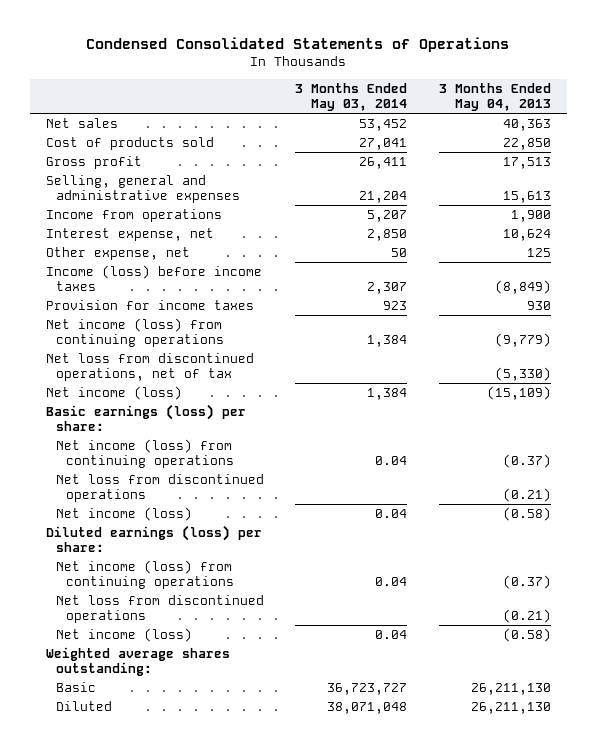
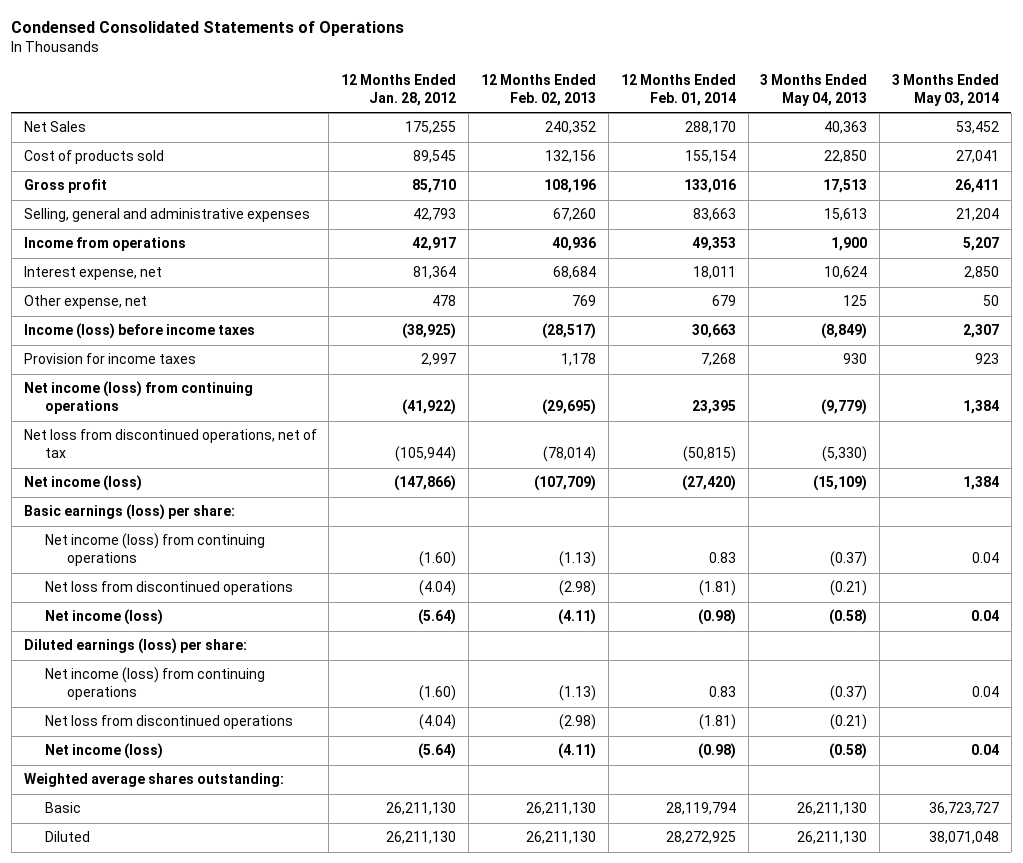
- | 3 Months Ended May 03, 2014 | 3 Months Ended May 04, 2013
+ | 12 Months Ended Jan. 28, 2012 | 12 Months Ended Feb. 02, 2013 | 12 Months Ended Feb. 01, 2014 | 3 Months Ended May 04, 2013 | 3 Months Ended May 03, 2014
- Net sales | 53,452 | 40,363
+ Net Sales | 175,255 | 240,352 | 288,170 | 40,363 | 53,452

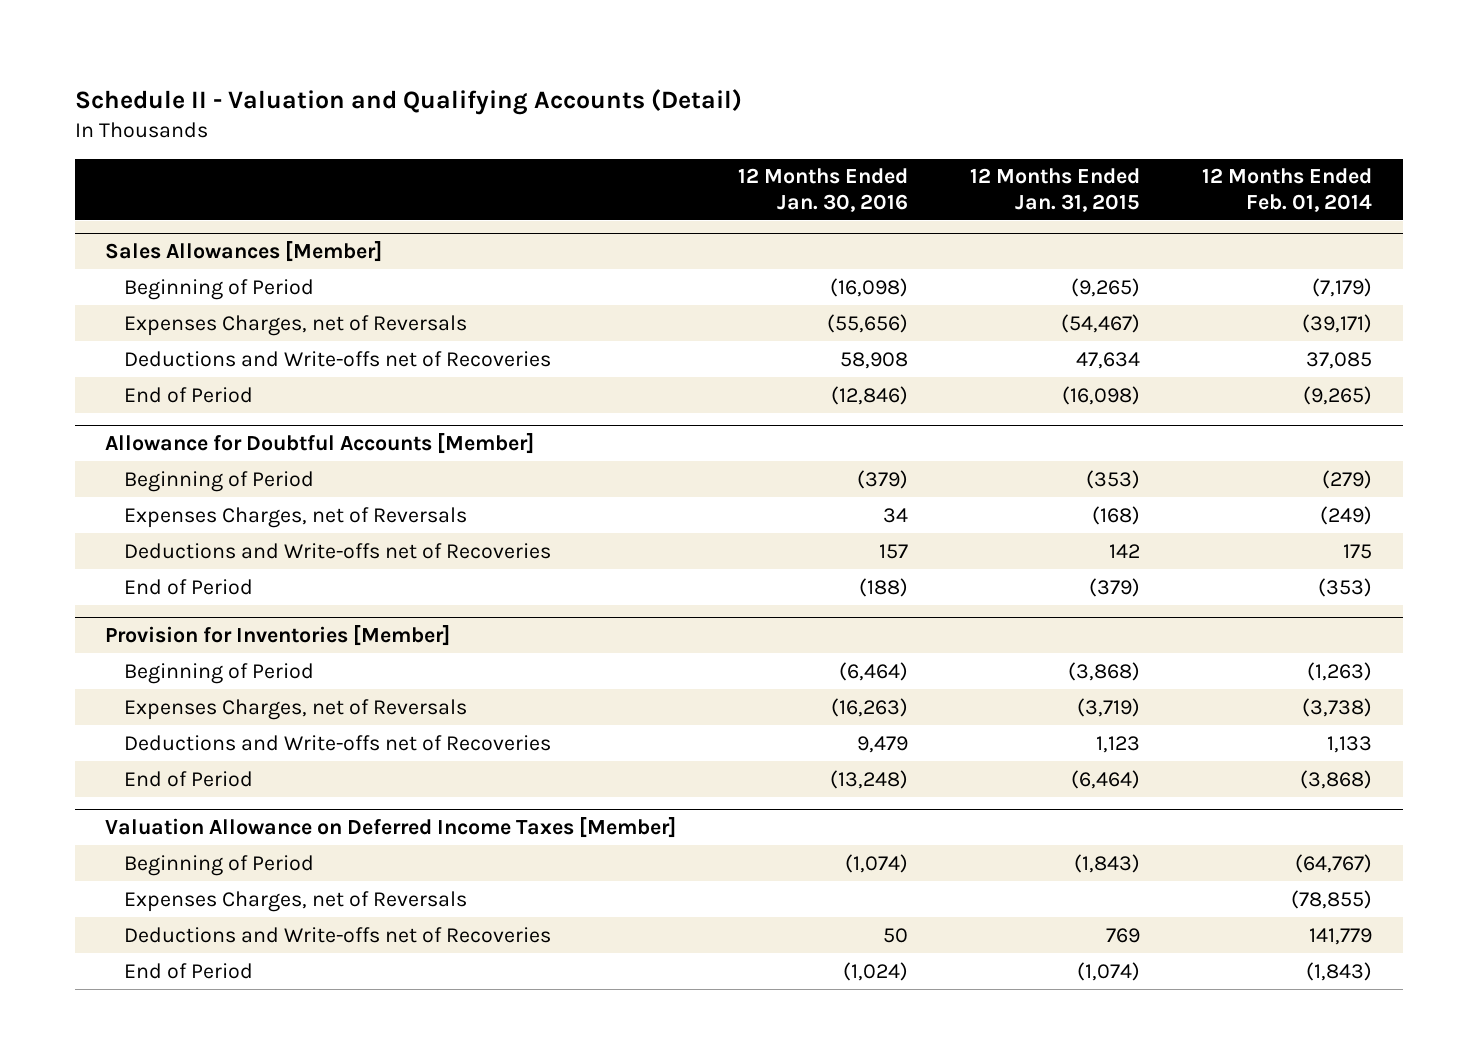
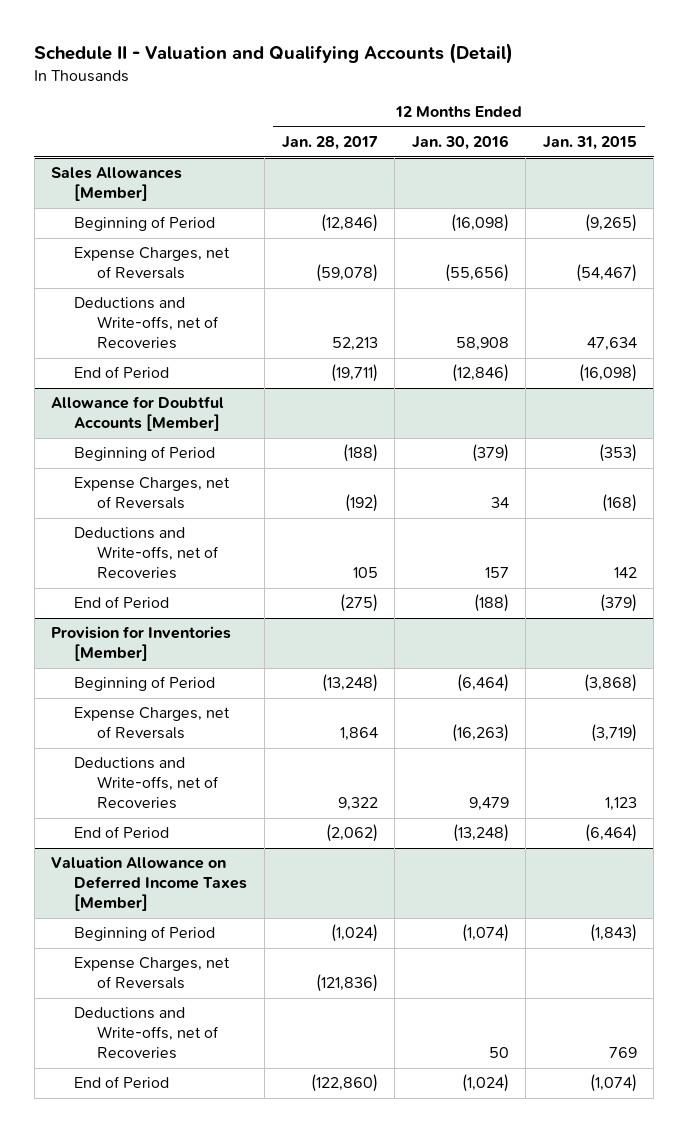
- | 12 Months Ended Jan. 30, 2016 | 12 Months Ended Jan. 31, 2015 | 12 Months Ended Feb. 01, 2014
+ | 12 Months Ended Jan. 28, 2017 | 12 Months Ended Jan. 30, 2016 | 12 Months Ended Jan. 31, 2015
@ Sales Allowances [Member]
- Expenses Charges, net of Reversals | (55,656) | (54,467) | (39,171)
- Deductions and Write-offs net of Recoveries | 58,908 | 47,634 | 37,085
+ Expense Charges, net of Reversals | (59,078) | (55,656) | (54,467)
+ Deductions and Write-offs, net of Recoveries | 52,213 | 58,908 | 47,634
@ Allowance for Doubtful Accounts [Member]
- Expenses Charges, net of Reversals | 34 | (168) | (249)
- Deductions and Write-offs net of Recoveries | 157 | 142 | 175
+ Expense Charges, net of Reversals | (192) | 34 | (168)
+ Deductions and Write-offs, net of Recoveries | 105 | 157 | 142
@ Provision for Inventories [Member]
- Expenses Charges, net of Reversals | (16,263) | (3,719) | (3,738)
- Deductions and Write-offs net of Recoveries | 9,479 | 1,123 | 1,133
+ Expense Charges, net of Reversals | 1,864 | (16,263) | (3,719)
+ Deductions and Write-offs, net of Recoveries | 9,322 | 9,479 | 1,123
@ Valuation Allowance on Deferred Income Taxes [Member]
- Expenses Charges, net of Reversals | | | (78,855)
- Deductions and Write-offs net of Recoveries | 50 | 769 | 141,779
+ Expense Charges, net of Reversals | (121,836) | |
+ Deductions and Write-offs, net of Recoveries | | 50 | 769

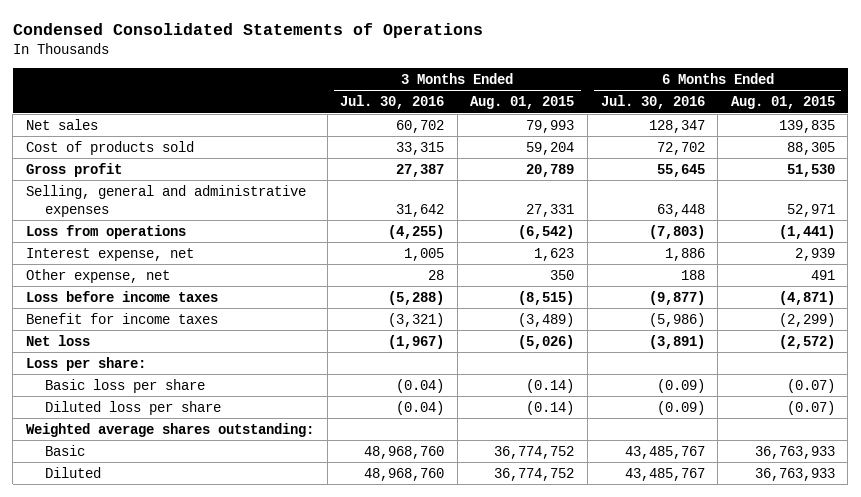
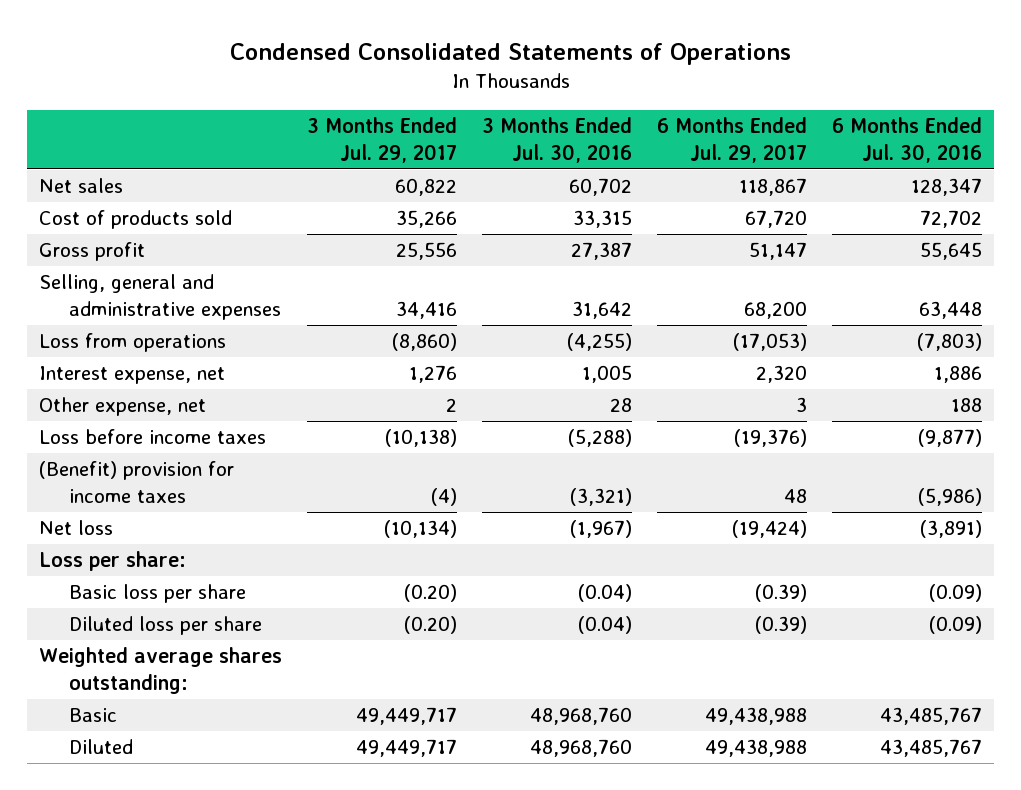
- | 3 Months Ended Jul. 30, 2016 | 3 Months Ended Aug. 01, 2015 | 6 Months Ended Jul. 30, 2016 | 6 Months Ended Aug. 01, 2015
+ | 3 Months Ended Jul. 29, 2017 | 3 Months Ended Jul. 30, 2016 | 6 Months Ended Jul. 29, 2017 | 6 Months Ended Jul. 30, 2016
- Benefit for income taxes | (3,321) | (3,489) | (5,986) | (2,299)
+ (Benefit) provision for income taxes | (4) | (3,321) | 48 | (5,986)

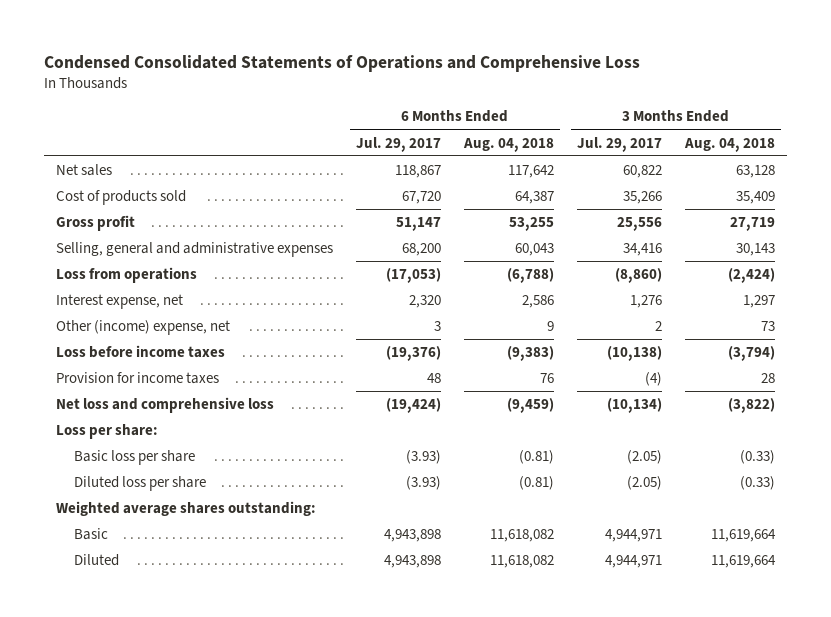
- Condensed Consolidated Statements of Operations
+ Condensed Consolidated Statements of Operations and Comprehensive Loss
- | 3 Months Ended Jul. 29, 2017 | 3 Months Ended Jul. 30, 2016 | 6 Months Ended Jul. 29, 2017 | 6 Months Ended Jul. 30, 2016
+ | 6 Months Ended Jul. 29, 2017 | 6 Months Ended Aug. 04, 2018 | 3 Months Ended Jul. 29, 2017 | 3 Months Ended Aug. 04, 2018
- Other expense, net | 2 | 28 | 3 | 188
+ Other (income) expense, net | 3 | 9 | 2 | 73
- (Benefit) provision for income taxes | (4) | (3,321) | 48 | (5,986)
- Net loss | (10,134) | (1,967) | (19,424) | (3,891)
+ Provision for income taxes | 48 | 76 | (4) | 28
+ Net loss and comprehensive loss | (19,424) | (9,459) | (10,134) | (3,822)
- Basic loss per share | (0.20) | (0.04) | (0.39) | (0.09)
- Diluted loss per share | (0.20) | (0.04) | (0.39) | (0.09)
+ Basic loss per share | (3.93) | (0.81) | (2.05) | (0.33)
+ Diluted loss per share | (3.93) | (0.81) | (2.05) | (0.33)
- Basic | 49,449,717 | 48,968,760 | 49,438,988 | 43,485,767
- Diluted | 49,449,717 | 48,968,760 | 49,438,988 | 43,485,767
+ Basic | 4,943,898 | 11,618,082 | 4,944,971 | 11,619,664
+ Diluted | 4,943,898 | 11,618,082 | 4,944,971 | 11,619,664

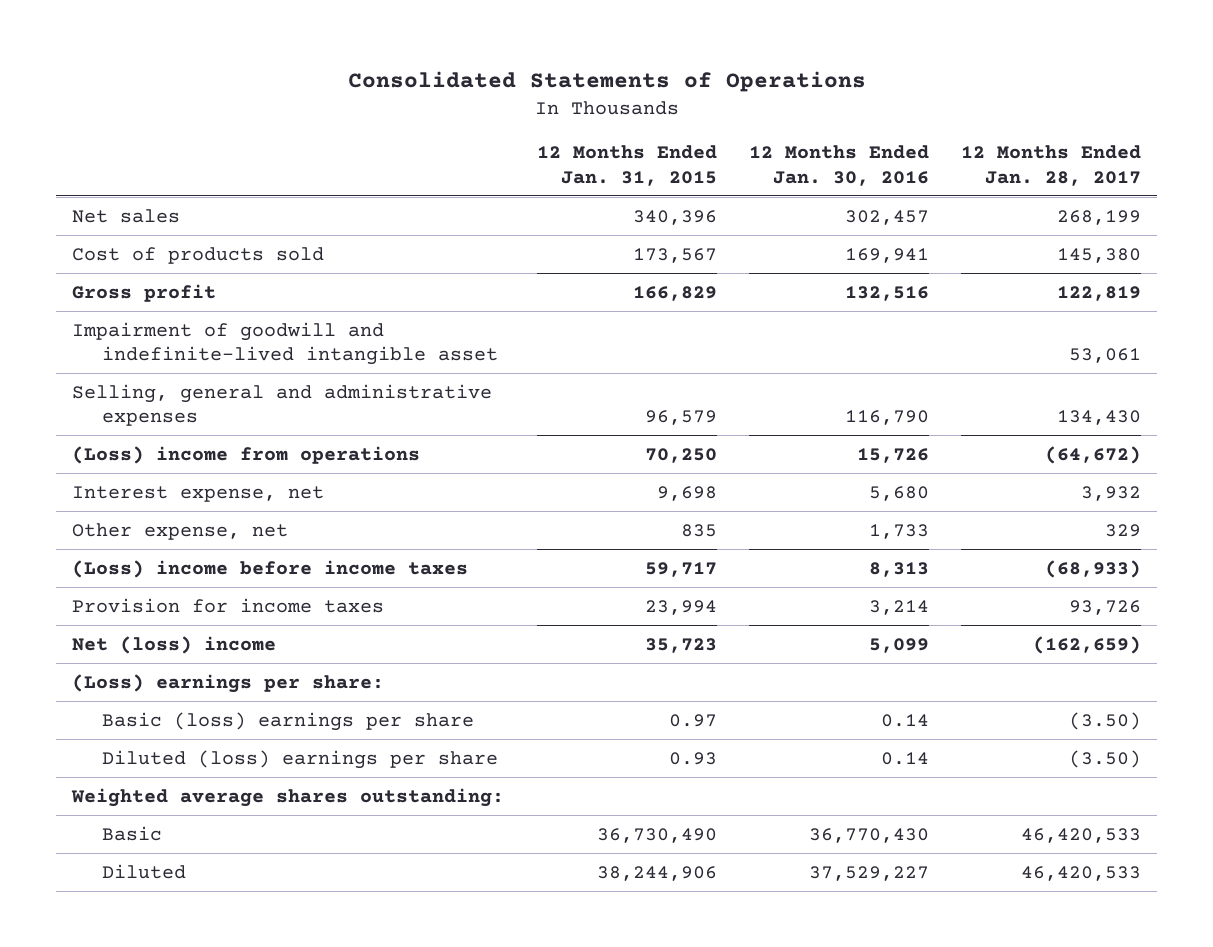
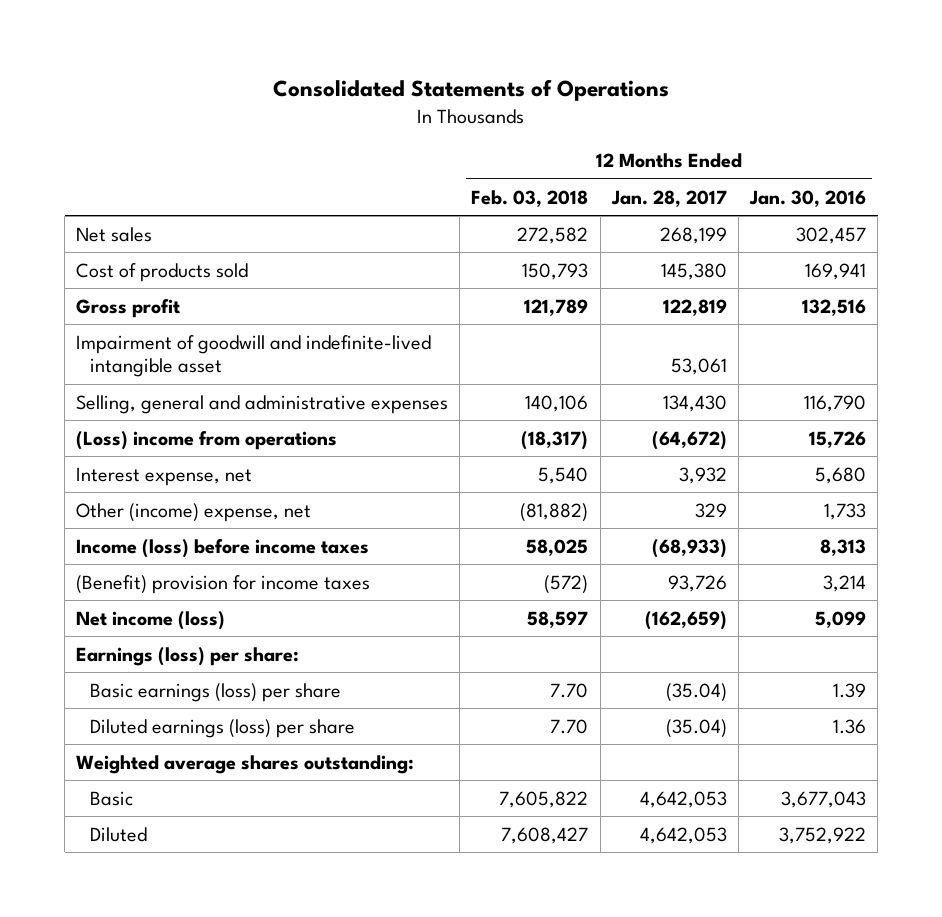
- | 12 Months Ended Jan. 31, 2015 | 12 Months Ended Jan. 30, 2016 | 12 Months Ended Jan. 28, 2017
+ | 12 Months Ended Feb. 03, 2018 | 12 Months Ended Jan. 28, 2017 | 12 Months Ended Jan. 30, 2016
- Other expense, net | 835 | 1,733 | 329
- (Loss) income before income taxes | 59,717 | 8,313 | (68,933)
- Provision for income taxes | 23,994 | 3,214 | 93,726
- Net (loss) income | 35,723 | 5,099 | (162,659)
- (Loss) earnings per share:
- Basic (loss) earnings per share | 0.97 | 0.14 | (3.50)
- Diluted (loss) earnings per share | 0.93 | 0.14 | (3.50)
+ Other (income) expense, net | (81,882) | 329 | 1,733
+ Income (loss) before income taxes | 58,025 | (68,933) | 8,313
+ (Benefit) provision for income taxes | (572) | 93,726 | 3,214
+ Net income (loss) | 58,597 | (162,659) | 5,099
+ Earnings (loss) per share:
+ Basic earnings (loss) per share | 7.70 | (35.04) | 1.39
+ Diluted earnings (loss) per share | 7.70 | (35.04) | 1.36
- Basic | 36,730,490 | 36,770,430 | 46,420,533
- Diluted | 38,244,906 | 37,529,227 | 46,420,533
+ Basic | 7,605,822 | 4,642,053 | 3,677,043
+ Diluted | 7,608,427 | 4,642,053 | 3,752,922

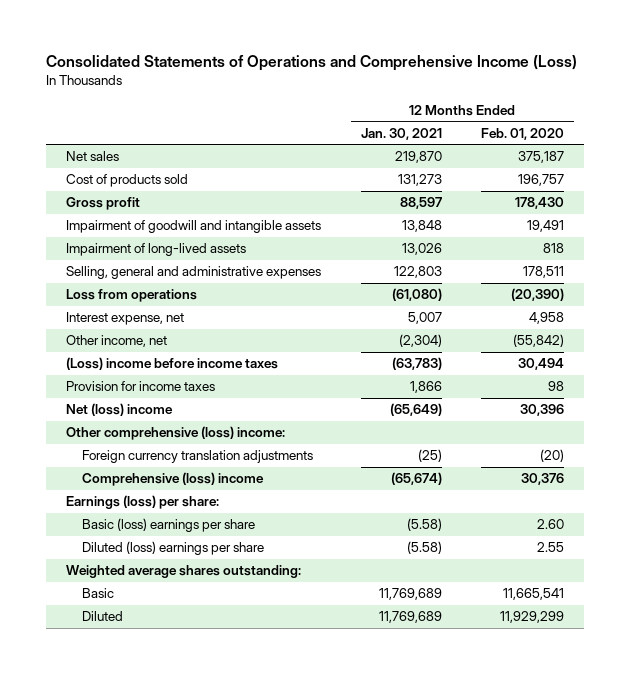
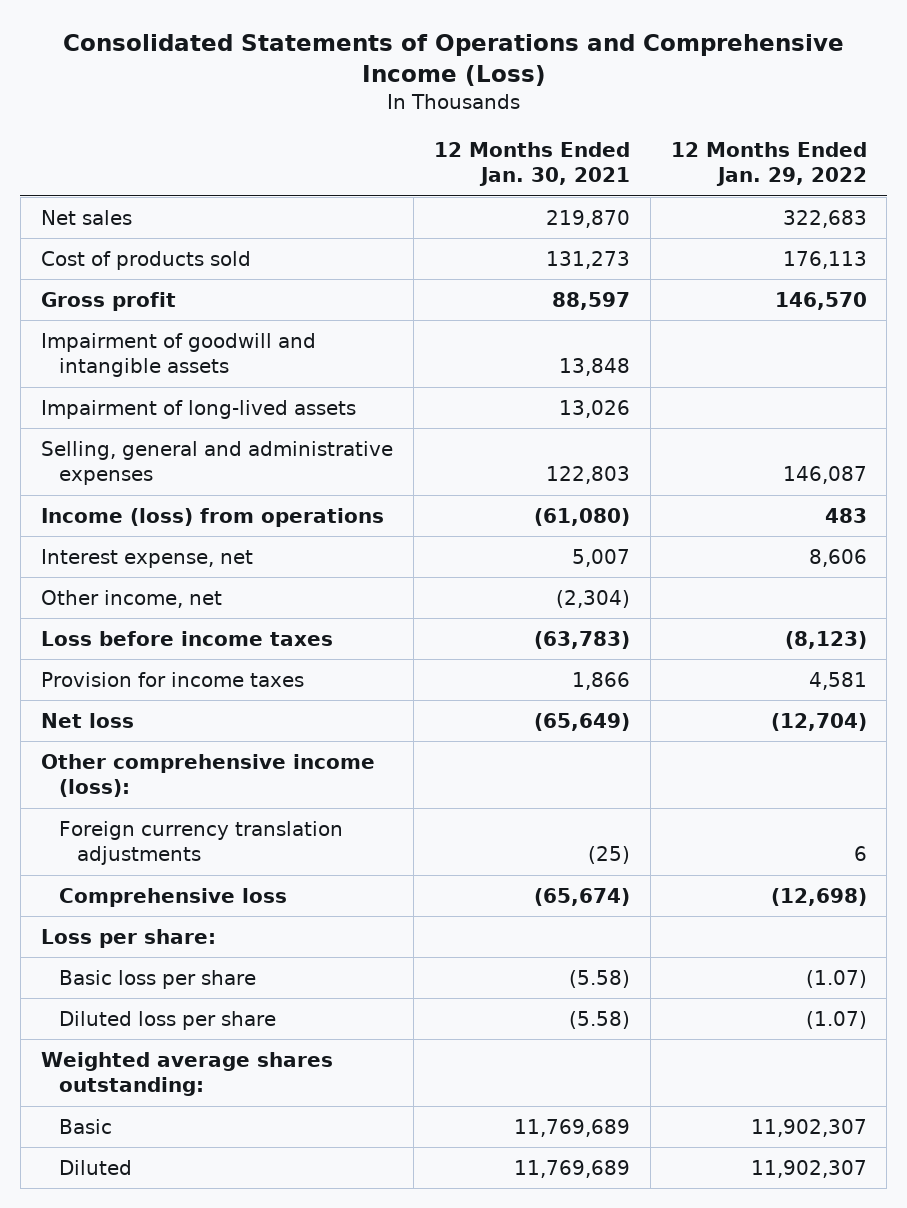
- | 12 Months Ended Jan. 30, 2021 | 12 Months Ended Feb. 01, 2020
+ | 12 Months Ended Jan. 30, 2021 | 12 Months Ended Jan. 29, 2022
- Loss from operations | (61,080) | (20,390)
+ Income (loss) from operations | (61,080) | 483
- (Loss) income before income taxes | (63,783) | 30,494
+ Loss before income taxes | (63,783) | (8,123)
- Net (loss) income | (65,649) | 30,396
- Other comprehensive (loss) income:
+ Net loss | (65,649) | (12,704)
+ Other comprehensive income (loss):
- Comprehensive (loss) income | (65,674) | 30,376
- Earnings (loss) per share:
- Basic (loss) earnings per share | (5.58) | 2.60
- Diluted (loss) earnings per share | (5.58) | 2.55
+ Comprehensive loss | (65,674) | (12,698)
+ Loss per share:
+ Basic loss per share | (5.58) | (1.07)
+ Diluted loss per share | (5.58) | (1.07)

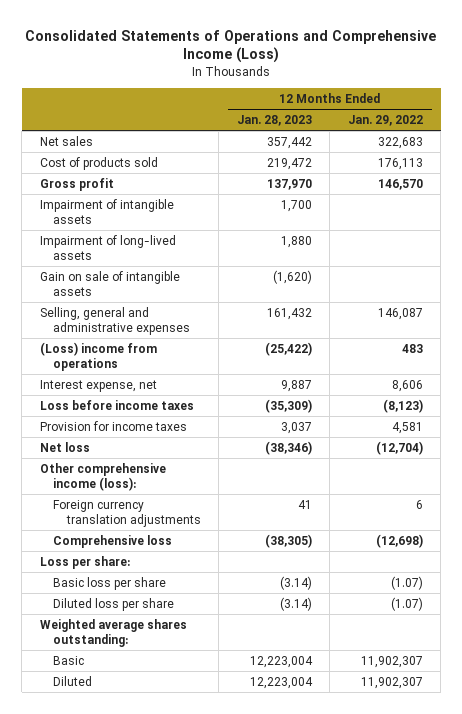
- | 12 Months Ended Jan. 30, 2021 | 12 Months Ended Jan. 29, 2022
+ | 12 Months Ended Jan. 28, 2023 | 12 Months Ended Jan. 29, 2022
- Impairment of goodwill and intangible assets | 13,848 |
+ Impairment of intangible assets | 1,700 |
+ Gain on sale of intangible assets | (1,620) |
- Income (loss) from operations | (61,080) | 483
+ (Loss) income from operations | (25,422) | 483
- Other income, net | (2,304) |

